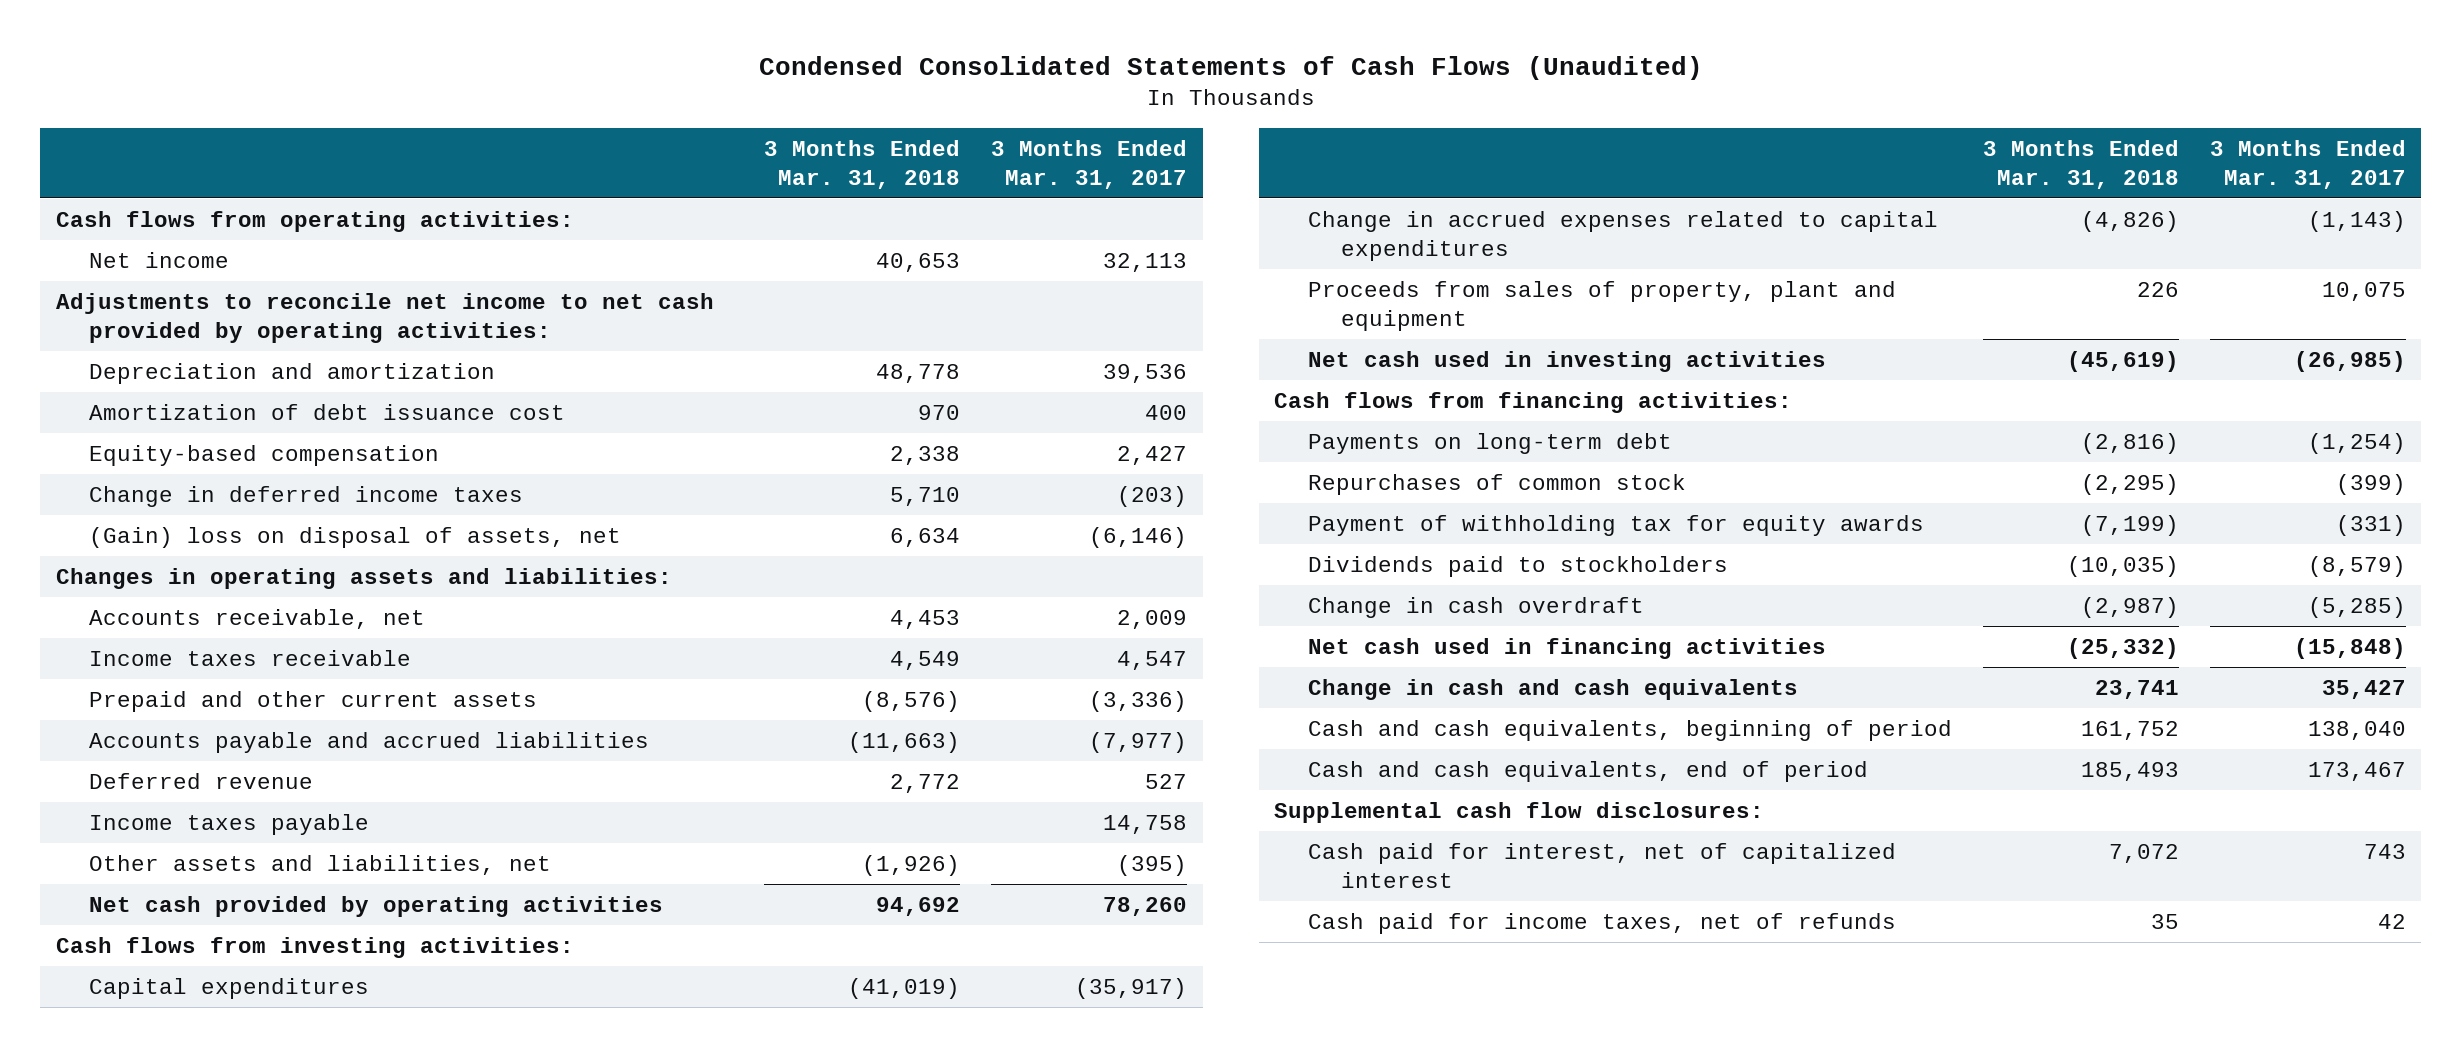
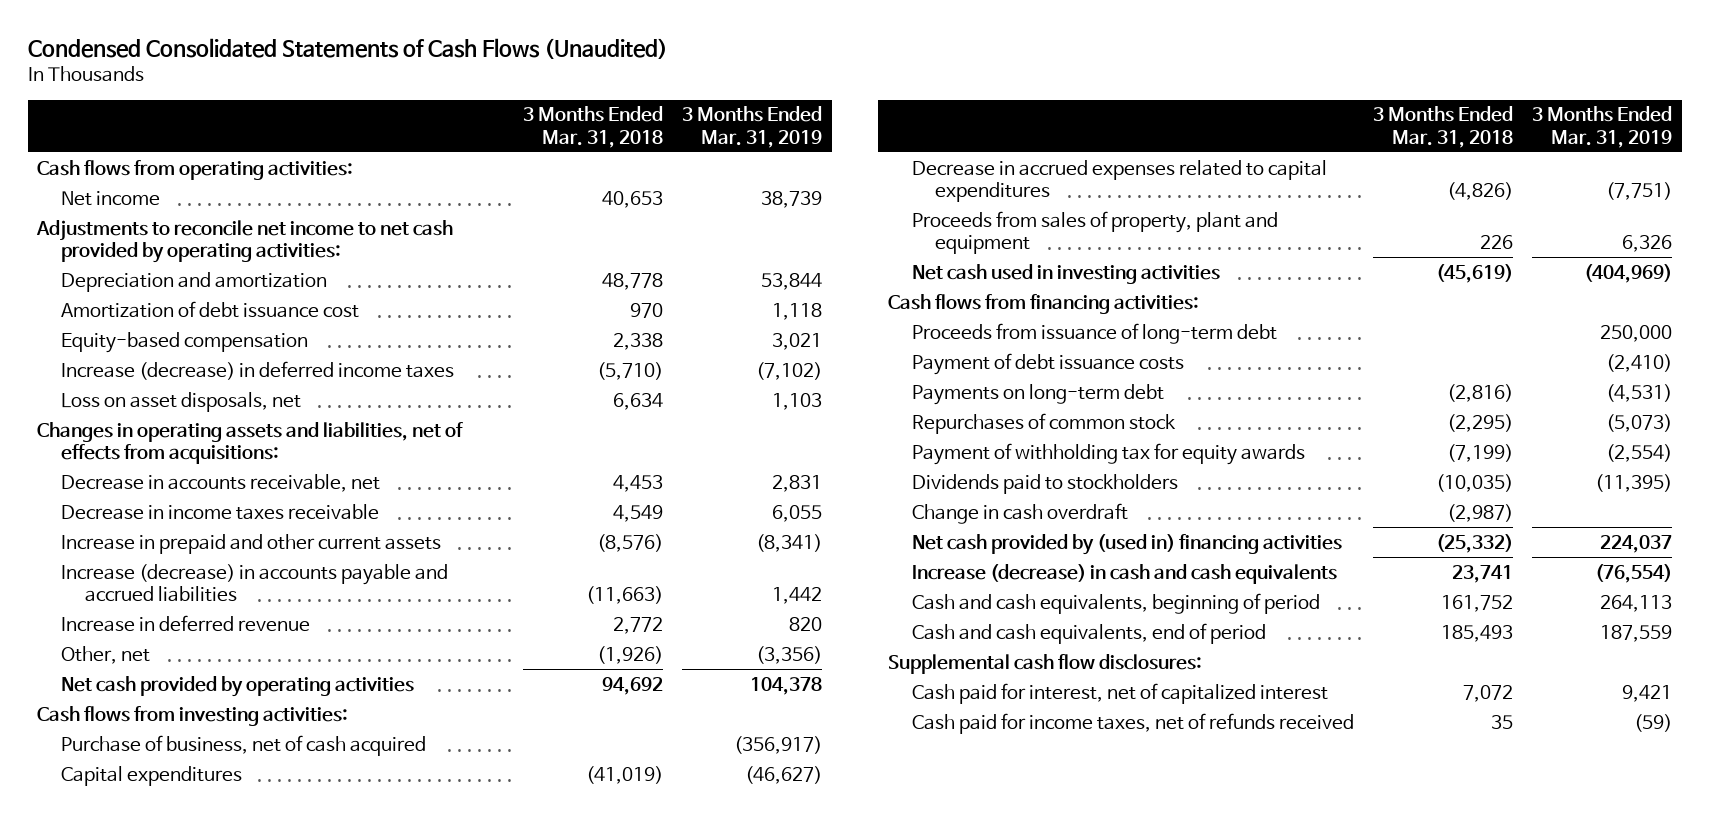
- | 3 Months Ended Mar. 31, 2018 | 3 Months Ended Mar. 31, 2017
+ | 3 Months Ended Mar. 31, 2018 | 3 Months Ended Mar. 31, 2019
- Change in deferred income taxes | 5,710 | (203)
- (Gain) loss on disposal of assets, net | 6,634 | (6,146)
- Changes in operating assets and liabilities:
- Accounts receivable, net | 4,453 | 2,009
- Income taxes receivable | 4,549 | 4,547
- Prepaid and other current assets | (8,576) | (3,336)
- Accounts payable and accrued liabilities | (11,663) | (7,977)
- Deferred revenue | 2,772 | 527
- Income taxes payable | | 14,758
- Other assets and liabilities, net | (1,926) | (395)
+ Increase (decrease) in deferred income taxes | (5,710) | (7,102)
+ Loss on asset disposals, net | 6,634 | 1,103
+ Changes in operating assets and liabilities, net of effects from acquisitions:
+ Decrease in accounts receivable, net | 4,453 | 2,831
+ Decrease in income taxes receivable | 4,549 | 6,055
+ Increase in prepaid and other current assets | (8,576) | (8,341)
+ Increase (decrease) in accounts payable and accrued liabilities | (11,663) | 1,442
+ Increase in deferred revenue | 2,772 | 820
+ Other, net | (1,926) | (3,356)
+ Purchase of business, net of cash acquired | | (356,917)
- Change in accrued expenses related to capital expenditures | (4,826) | (1,143)
+ Decrease in accrued expenses related to capital expenditures | (4,826) | (7,751)
+ Proceeds from issuance of long-term debt | | 250,000
+ Payment of debt issuance costs | | (2,410)
- Net cash used in financing activities | (25,332) | (15,848)
- Change in cash and cash equivalents | 23,741 | 35,427
+ Net cash provided by (used in) financing activities | (25,332) | 224,037
+ Increase (decrease) in cash and cash equivalents | 23,741 | (76,554)
- Cash paid for income taxes, net of refunds | 35 | 42
+ Cash paid for income taxes, net of refunds received | 35 | (59)

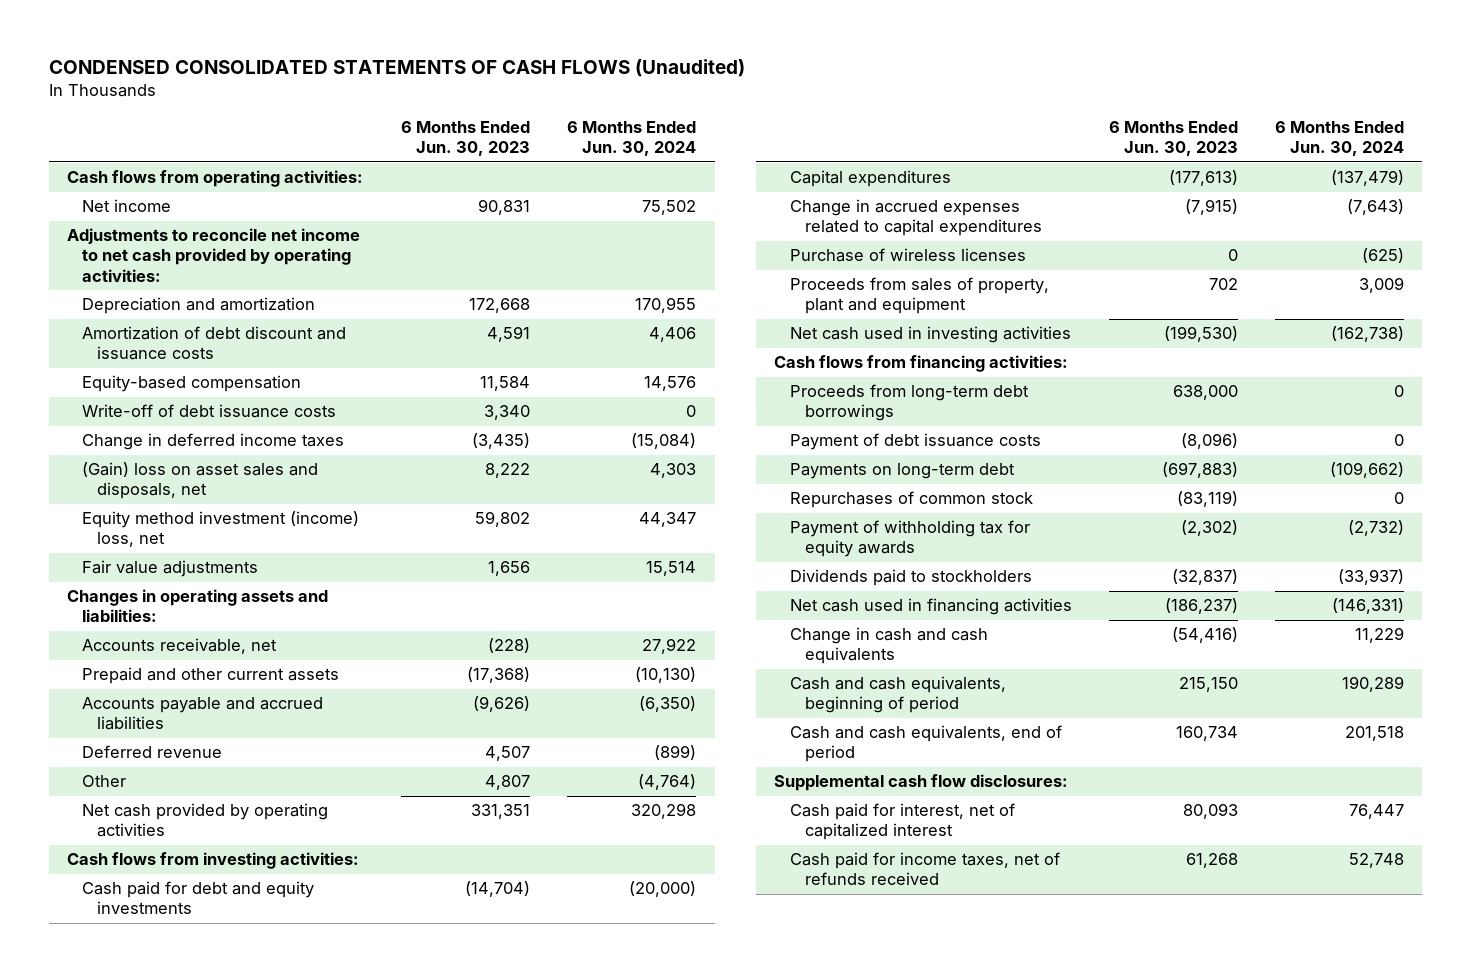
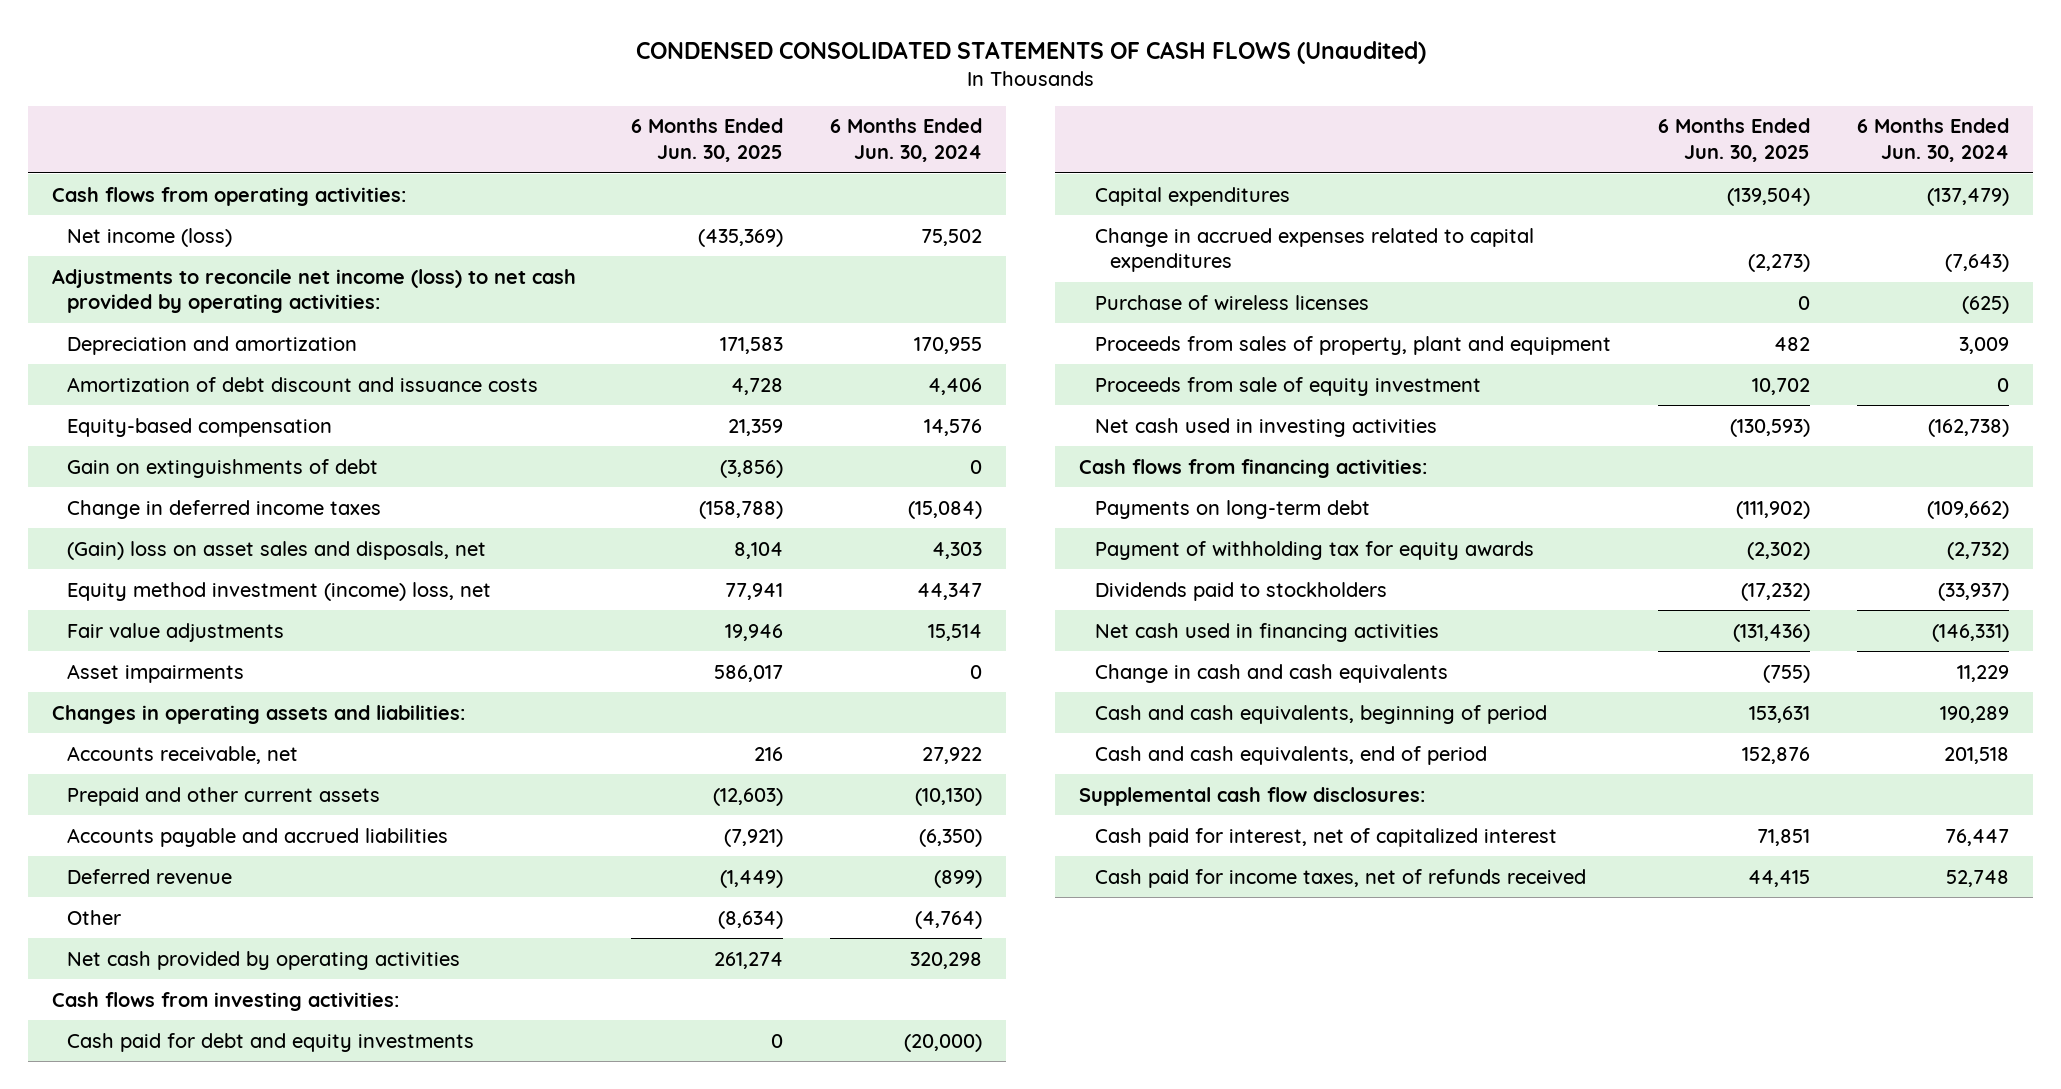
- | 6 Months Ended Jun. 30, 2023 | 6 Months Ended Jun. 30, 2024
+ | 6 Months Ended Jun. 30, 2025 | 6 Months Ended Jun. 30, 2024
- Net income | 90,831 | 75,502
- Adjustments to reconcile net income to net cash provided by operating activities:
+ Net income (loss) | (435,369) | 75,502
+ Adjustments to reconcile net income (loss) to net cash provided by operating activities:
- Write-off of debt issuance costs | 3,340 | 0
+ Gain on extinguishments of debt | (3,856) | 0
+ Asset impairments | 586,017 | 0
+ Proceeds from sale of equity investment | 10,702 | 0
- Proceeds from long-term debt borrowings | 638,000 | 0
- Payment of debt issuance costs | (8,096) | 0
- Repurchases of common stock | (83,119) | 0

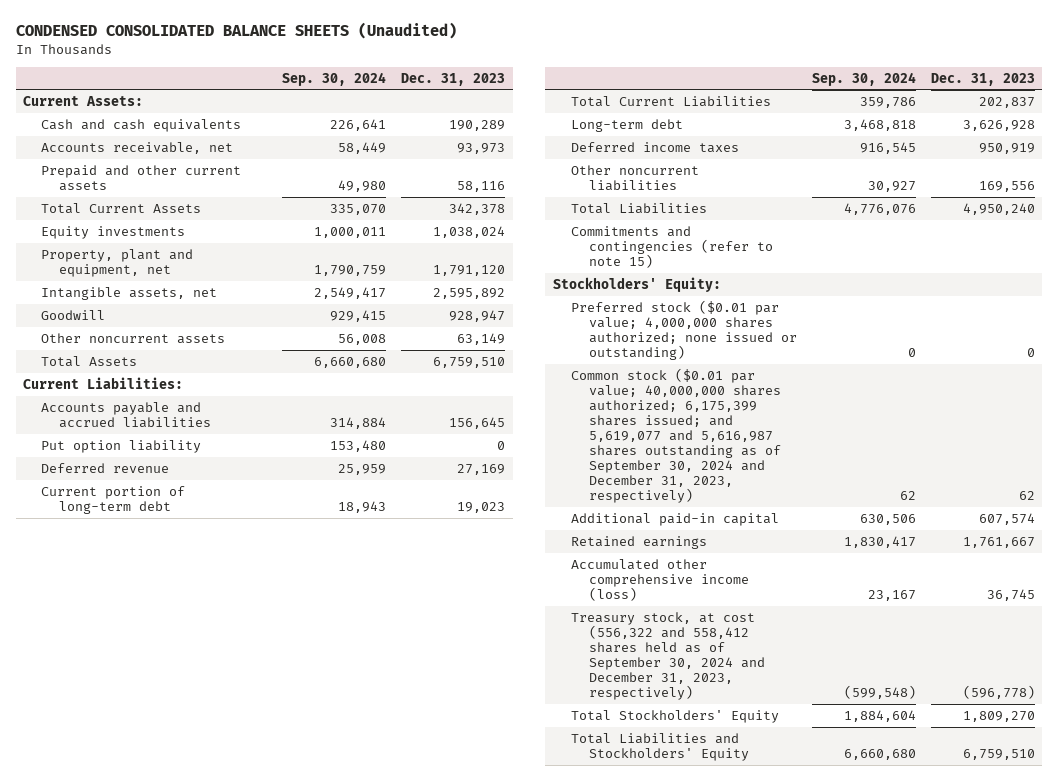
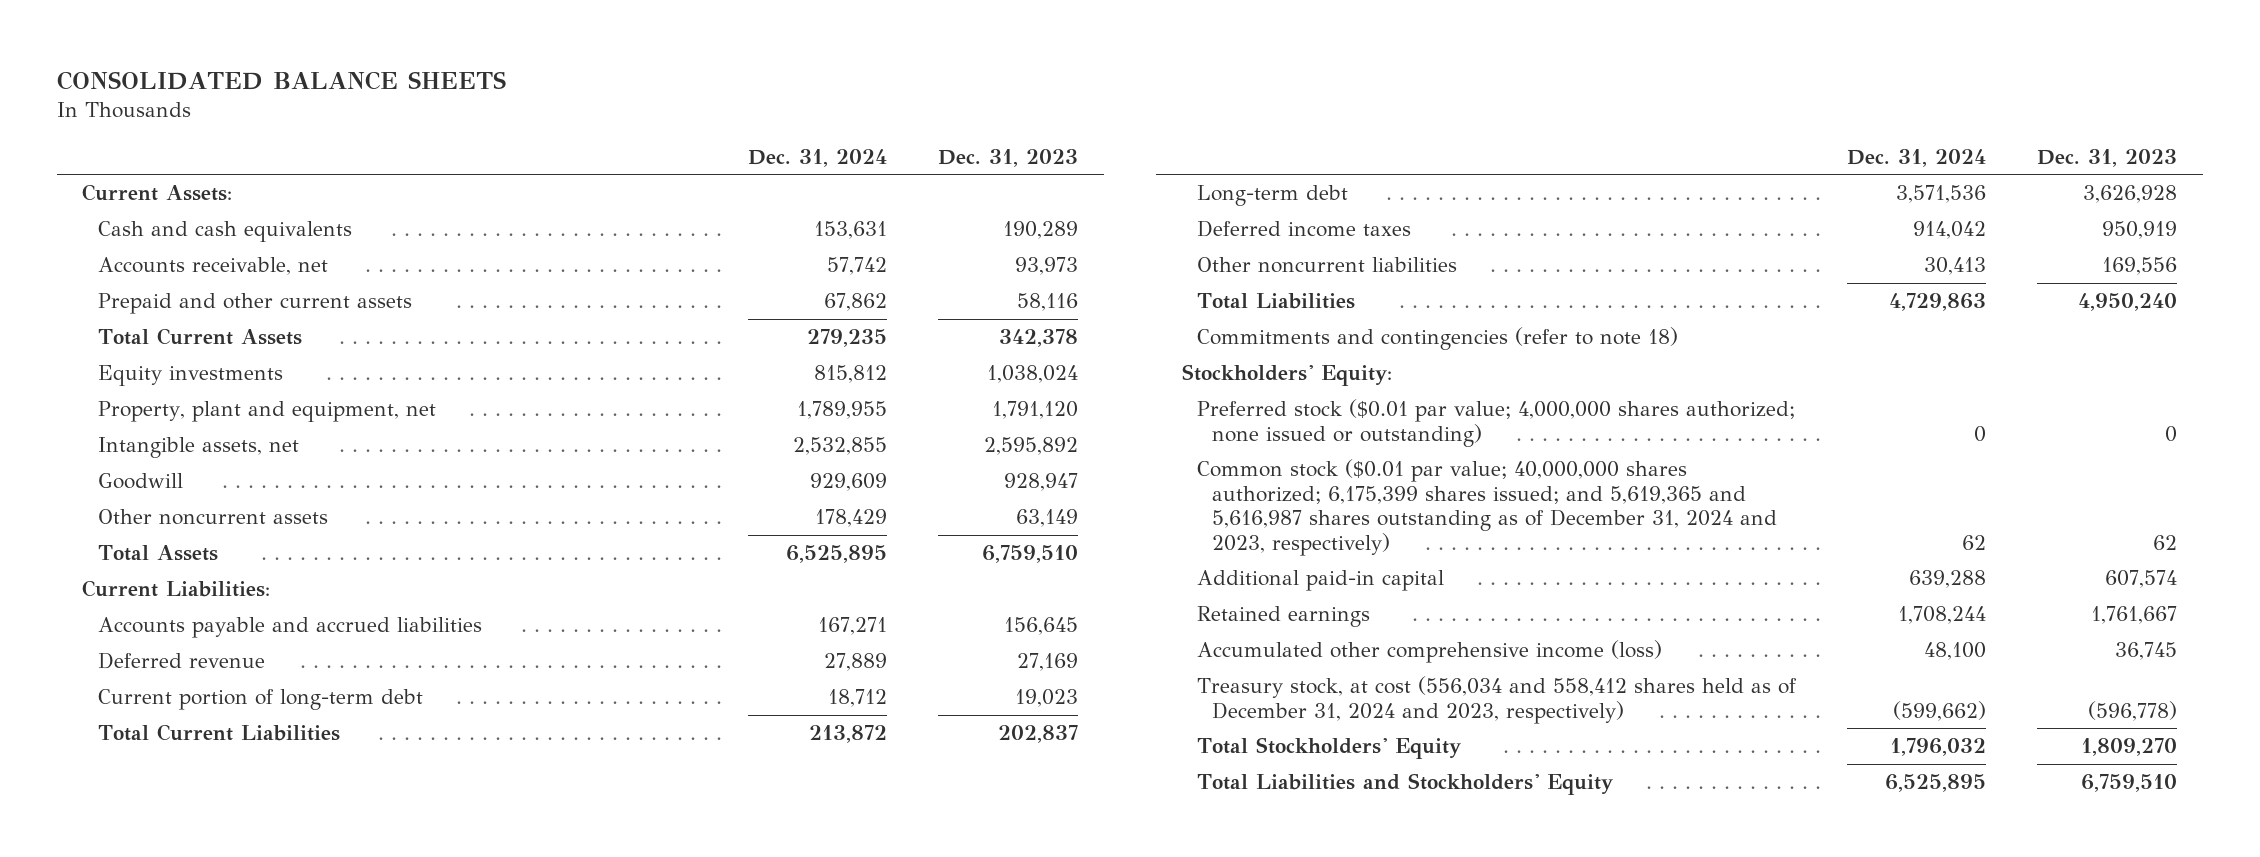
- CONDENSED CONSOLIDATED BALANCE SHEETS (Unaudited)
+ CONSOLIDATED BALANCE SHEETS
- | Sep. 30, 2024 | Dec. 31, 2023
+ | Dec. 31, 2024 | Dec. 31, 2023
- Put option liability | 153,480 | 0
- Commitments and contingencies (refer to note 15)
+ Commitments and contingencies (refer to note 18)
- Common stock ($0.01 par value; 40,000,000 shares authorized; 6,175,399 shares issued; and 5,619,077 and 5,616,987 shares outstanding as of September 30, 2024 and December 31, 2023, respectively) | 62 | 62
+ Common stock ($0.01 par value; 40,000,000 shares authorized; 6,175,399 shares issued; and 5,619,365 and 5,616,987 shares outstanding as of December 31, 2024 and 2023, respectively) | 62 | 62
- Treasury stock, at cost (556,322 and 558,412 shares held as of September 30, 2024 and December 31, 2023, respectively) | (599,548) | (596,778)
+ Treasury stock, at cost (556,034 and 558,412 shares held as of December 31, 2024 and 2023, respectively) | (599,662) | (596,778)

